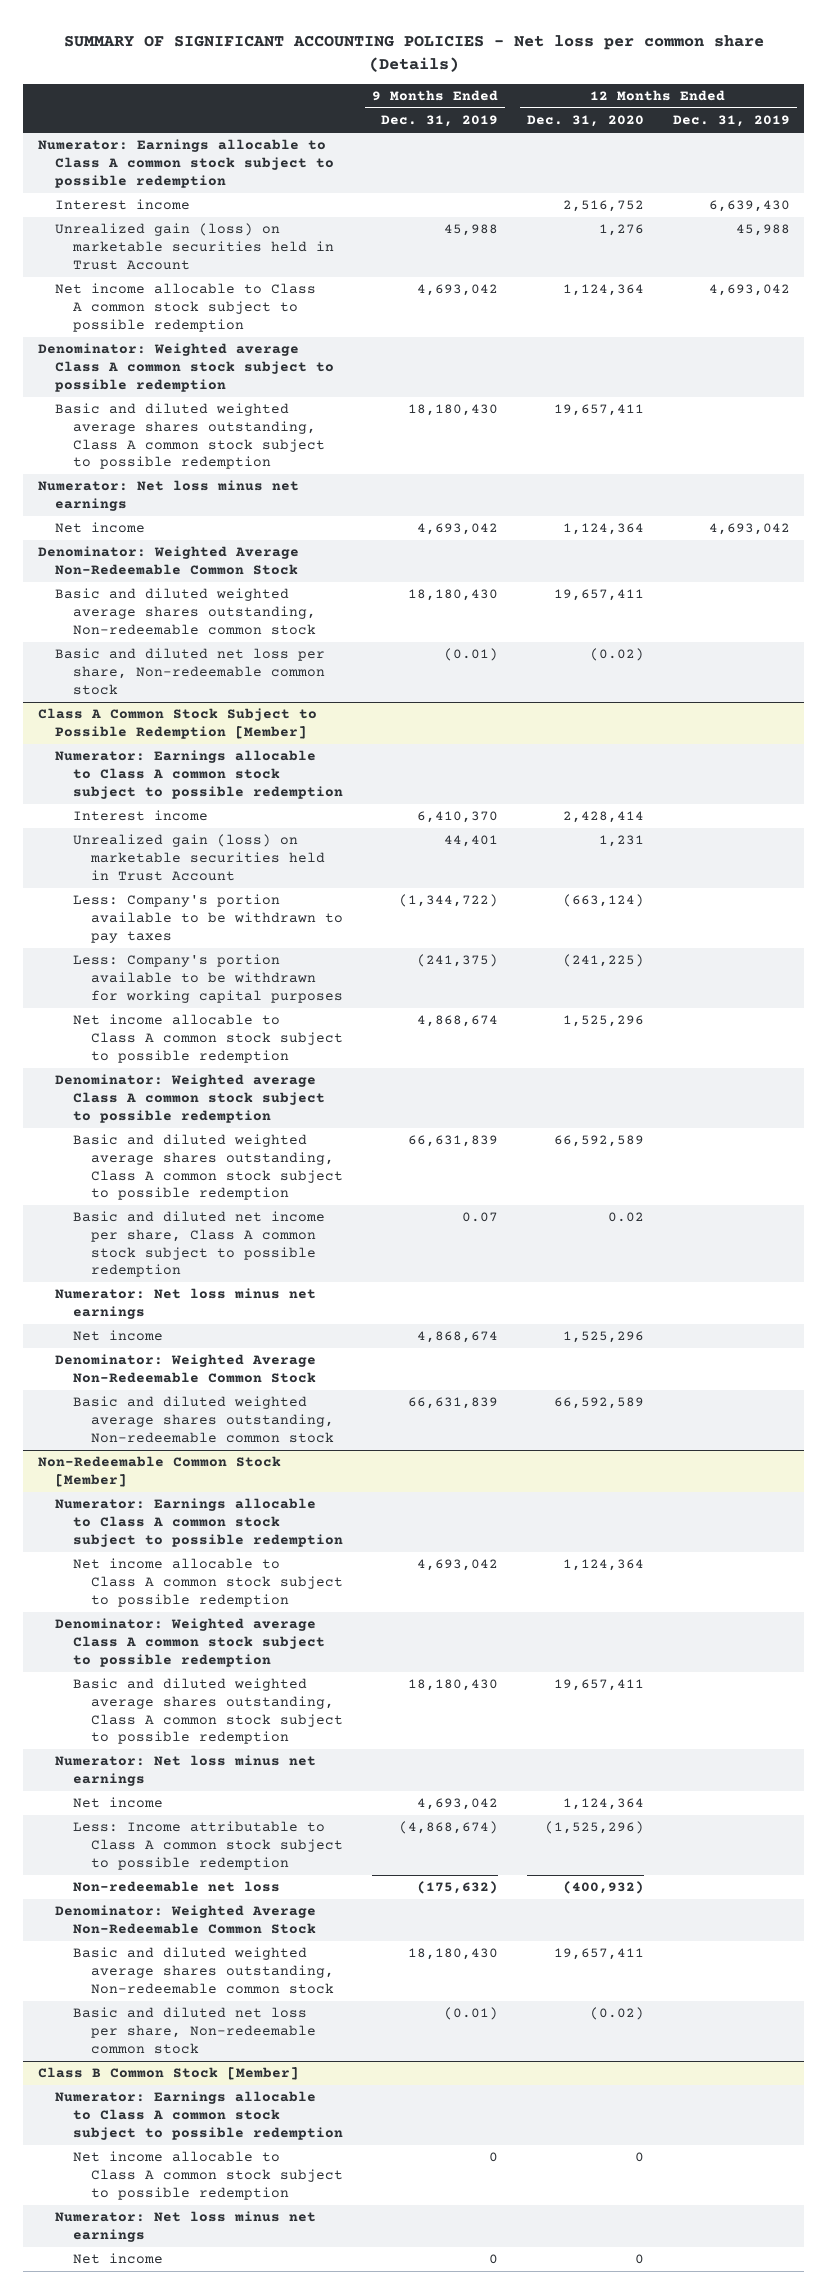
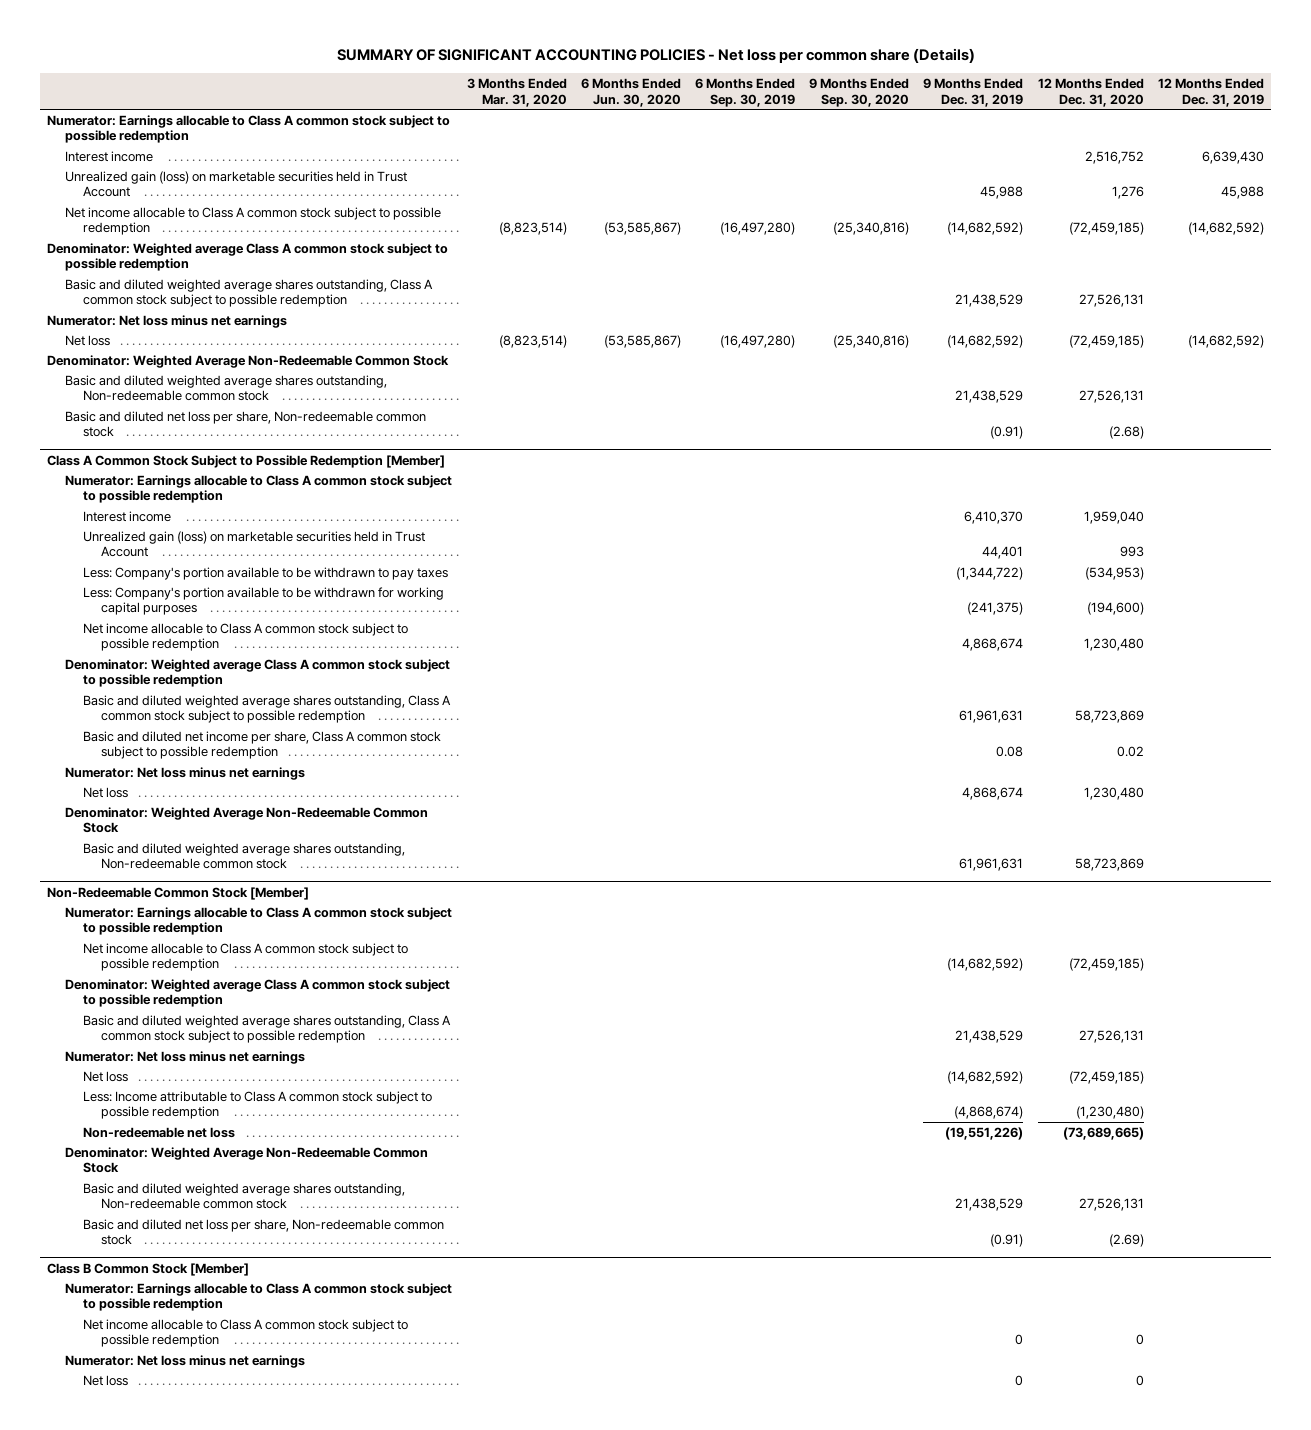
- | 9 Months Ended Dec. 31, 2019 | 12 Months Ended Dec. 31, 2020 | 12 Months Ended Dec. 31, 2019
+ | 3 Months Ended Mar. 31, 2020 | 6 Months Ended Jun. 30, 2020 | 6 Months Ended Sep. 30, 2019 | 9 Months Ended Sep. 30, 2020 | 9 Months Ended Dec. 31, 2019 | 12 Months Ended Dec. 31, 2020 | 12 Months Ended Dec. 31, 2019
- Net income allocable to Class A common stock subject to possible redemption | 4,693,042 | 1,124,364 | 4,693,042
+ Net income allocable to Class A common stock subject to possible redemption | (8,823,514) | (53,585,867) | (16,497,280) | (25,340,816) | (14,682,592) | (72,459,185) | (14,682,592)
- Basic and diluted weighted average shares outstanding, Class A common stock subject to possible redemption | 18,180,430 | 19,657,411 |
+ Basic and diluted weighted average shares outstanding, Class A common stock subject to possible redemption | | | | | 21,438,529 | 27,526,131 |
- Net income | 4,693,042 | 1,124,364 | 4,693,042
+ Net loss | (8,823,514) | (53,585,867) | (16,497,280) | (25,340,816) | (14,682,592) | (72,459,185) | (14,682,592)
- Basic and diluted weighted average shares outstanding, Non-redeemable common stock | 18,180,430 | 19,657,411 |
- Basic and diluted net loss per share, Non-redeemable common stock | (0.01) | (0.02) |
+ Basic and diluted weighted average shares outstanding, Non-redeemable common stock | | | | | 21,438,529 | 27,526,131 |
+ Basic and diluted net loss per share, Non-redeemable common stock | | | | | (0.91) | (2.68) |
@ Class A Common Stock Subject to Possible Redemption [Member]
- Interest income | 6,410,370 | 2,428,414 |
- Unrealized gain (loss) on marketable securities held in Trust Account | 44,401 | 1,231 |
- Less: Company's portion available to be withdrawn to pay taxes | (1,344,722) | (663,124) |
- Less: Company's portion available to be withdrawn for working capital purposes | (241,375) | (241,225) |
- Net income allocable to Class A common stock subject to possible redemption | 4,868,674 | 1,525,296 |
+ Interest income | | | | | 6,410,370 | 1,959,040 |
+ Unrealized gain (loss) on marketable securities held in Trust Account | | | | | 44,401 | 993 |
+ Less: Company's portion available to be withdrawn to pay taxes | | | | | (1,344,722) | (534,953) |
+ Less: Company's portion available to be withdrawn for working capital purposes | | | | | (241,375) | (194,600) |
+ Net income allocable to Class A common stock subject to possible redemption | | | | | 4,868,674 | 1,230,480 |
- Basic and diluted weighted average shares outstanding, Class A common stock subject to possible redemption | 66,631,839 | 66,592,589 |
- Basic and diluted net income per share, Class A common stock subject to possible redemption | 0.07 | 0.02 |
+ Basic and diluted weighted average shares outstanding, Class A common stock subject to possible redemption | | | | | 61,961,631 | 58,723,869 |
+ Basic and diluted net income per share, Class A common stock subject to possible redemption | | | | | 0.08 | 0.02 |
- Net income | 4,868,674 | 1,525,296 |
+ Net loss | | | | | 4,868,674 | 1,230,480 |
- Basic and diluted weighted average shares outstanding, Non-redeemable common stock | 66,631,839 | 66,592,589 |
+ Basic and diluted weighted average shares outstanding, Non-redeemable common stock | | | | | 61,961,631 | 58,723,869 |
@ Non-Redeemable Common Stock [Member]
- Net income allocable to Class A common stock subject to possible redemption | 4,693,042 | 1,124,364 |
+ Net income allocable to Class A common stock subject to possible redemption | | | | | (14,682,592) | (72,459,185) |
- Basic and diluted weighted average shares outstanding, Class A common stock subject to possible redemption | 18,180,430 | 19,657,411 |
+ Basic and diluted weighted average shares outstanding, Class A common stock subject to possible redemption | | | | | 21,438,529 | 27,526,131 |
- Net income | 4,693,042 | 1,124,364 |
- Less: Income attributable to Class A common stock subject to possible redemption | (4,868,674) | (1,525,296) |
- Non-redeemable net loss | (175,632) | (400,932) |
+ Net loss | | | | | (14,682,592) | (72,459,185) |
+ Less: Income attributable to Class A common stock subject to possible redemption | | | | | (4,868,674) | (1,230,480) |
+ Non-redeemable net loss | | | | | (19,551,226) | (73,689,665) |
- Basic and diluted weighted average shares outstanding, Non-redeemable common stock | 18,180,430 | 19,657,411 |
- Basic and diluted net loss per share, Non-redeemable common stock | (0.01) | (0.02) |
+ Basic and diluted weighted average shares outstanding, Non-redeemable common stock | | | | | 21,438,529 | 27,526,131 |
+ Basic and diluted net loss per share, Non-redeemable common stock | | | | | (0.91) | (2.69) |
@ Class B Common Stock [Member]
- Net income | 0 | 0 |
+ Net loss | | | | | 0 | 0 |

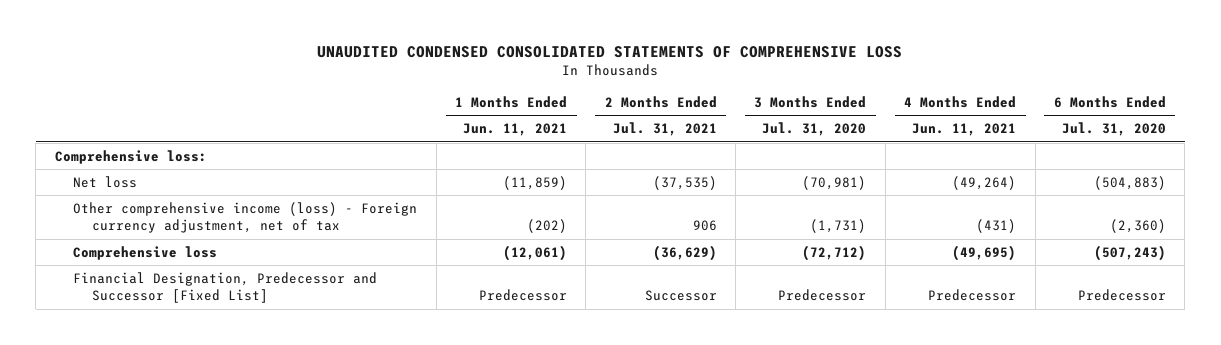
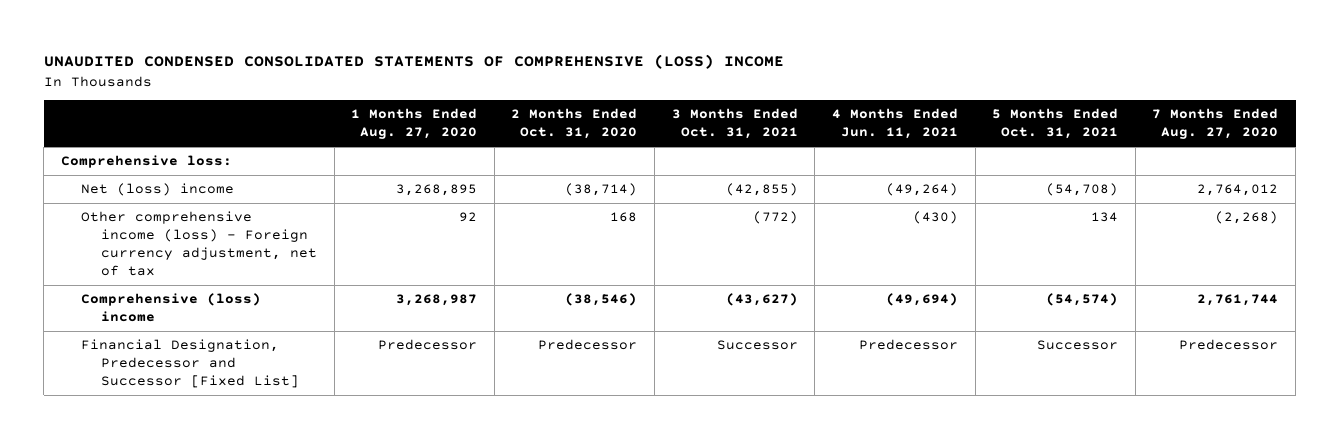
- UNAUDITED CONDENSED CONSOLIDATED STATEMENTS OF COMPREHENSIVE LOSS
+ UNAUDITED CONDENSED CONSOLIDATED STATEMENTS OF COMPREHENSIVE (LOSS) INCOME
- | 1 Months Ended Jun. 11, 2021 | 2 Months Ended Jul. 31, 2021 | 3 Months Ended Jul. 31, 2020 | 4 Months Ended Jun. 11, 2021 | 6 Months Ended Jul. 31, 2020
+ | 1 Months Ended Aug. 27, 2020 | 2 Months Ended Oct. 31, 2020 | 3 Months Ended Oct. 31, 2021 | 4 Months Ended Jun. 11, 2021 | 5 Months Ended Oct. 31, 2021 | 7 Months Ended Aug. 27, 2020
- Net loss | (11,859) | (37,535) | (70,981) | (49,264) | (504,883)
- Other comprehensive income (loss) - Foreign currency adjustment, net of tax | (202) | 906 | (1,731) | (431) | (2,360)
- Comprehensive loss | (12,061) | (36,629) | (72,712) | (49,695) | (507,243)
+ Net (loss) income | 3,268,895 | (38,714) | (42,855) | (49,264) | (54,708) | 2,764,012
+ Other comprehensive income (loss) - Foreign currency adjustment, net of tax | 92 | 168 | (772) | (430) | 134 | (2,268)
+ Comprehensive (loss) income | 3,268,987 | (38,546) | (43,627) | (49,694) | (54,574) | 2,761,744

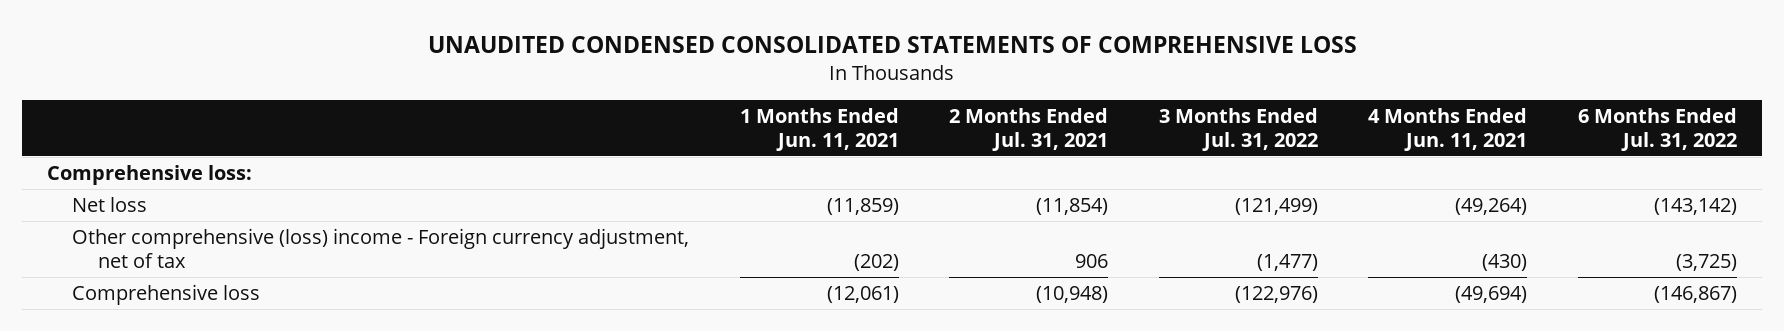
- UNAUDITED CONDENSED CONSOLIDATED STATEMENTS OF COMPREHENSIVE (LOSS) INCOME
+ UNAUDITED CONDENSED CONSOLIDATED STATEMENTS OF COMPREHENSIVE LOSS
- | 1 Months Ended Aug. 27, 2020 | 2 Months Ended Oct. 31, 2020 | 3 Months Ended Oct. 31, 2021 | 4 Months Ended Jun. 11, 2021 | 5 Months Ended Oct. 31, 2021 | 7 Months Ended Aug. 27, 2020
+ | 1 Months Ended Jun. 11, 2021 | 2 Months Ended Jul. 31, 2021 | 3 Months Ended Jul. 31, 2022 | 4 Months Ended Jun. 11, 2021 | 6 Months Ended Jul. 31, 2022
- Net (loss) income | 3,268,895 | (38,714) | (42,855) | (49,264) | (54,708) | 2,764,012
- Other comprehensive income (loss) - Foreign currency adjustment, net of tax | 92 | 168 | (772) | (430) | 134 | (2,268)
- Comprehensive (loss) income | 3,268,987 | (38,546) | (43,627) | (49,694) | (54,574) | 2,761,744
- Financial Designation, Predecessor and Successor [Fixed List] | Predecessor | Predecessor | Successor | Predecessor | Successor | Predecessor
+ Net loss | (11,859) | (11,854) | (121,499) | (49,264) | (143,142)
+ Other comprehensive (loss) income - Foreign currency adjustment, net of tax | (202) | 906 | (1,477) | (430) | (3,725)
+ Comprehensive loss | (12,061) | (10,948) | (122,976) | (49,694) | (146,867)

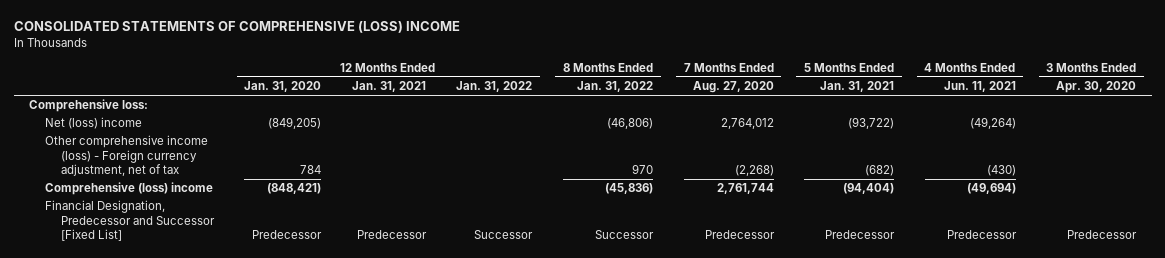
- UNAUDITED CONDENSED CONSOLIDATED STATEMENTS OF COMPREHENSIVE LOSS
+ CONSOLIDATED STATEMENTS OF COMPREHENSIVE (LOSS) INCOME
- | 1 Months Ended Jun. 11, 2021 | 2 Months Ended Jul. 31, 2021 | 3 Months Ended Jul. 31, 2022 | 4 Months Ended Jun. 11, 2021 | 6 Months Ended Jul. 31, 2022
+ | 12 Months Ended Jan. 31, 2020 | 12 Months Ended Jan. 31, 2021 | 12 Months Ended Jan. 31, 2022 | 8 Months Ended Jan. 31, 2022 | 7 Months Ended Aug. 27, 2020 | 5 Months Ended Jan. 31, 2021 | 4 Months Ended Jun. 11, 2021 | 3 Months Ended Apr. 30, 2020
- Net loss | (11,859) | (11,854) | (121,499) | (49,264) | (143,142)
- Other comprehensive (loss) income - Foreign currency adjustment, net of tax | (202) | 906 | (1,477) | (430) | (3,725)
- Comprehensive loss | (12,061) | (10,948) | (122,976) | (49,694) | (146,867)
+ Net (loss) income | (849,205) | | | (46,806) | 2,764,012 | (93,722) | (49,264) |
+ Other comprehensive income (loss) - Foreign currency adjustment, net of tax | 784 | | | 970 | (2,268) | (682) | (430) |
+ Comprehensive (loss) income | (848,421) | | | (45,836) | 2,761,744 | (94,404) | (49,694) |
+ Financial Designation, Predecessor and Successor [Fixed List] | Predecessor | Predecessor | Successor | Successor | Predecessor | Predecessor | Predecessor | Predecessor

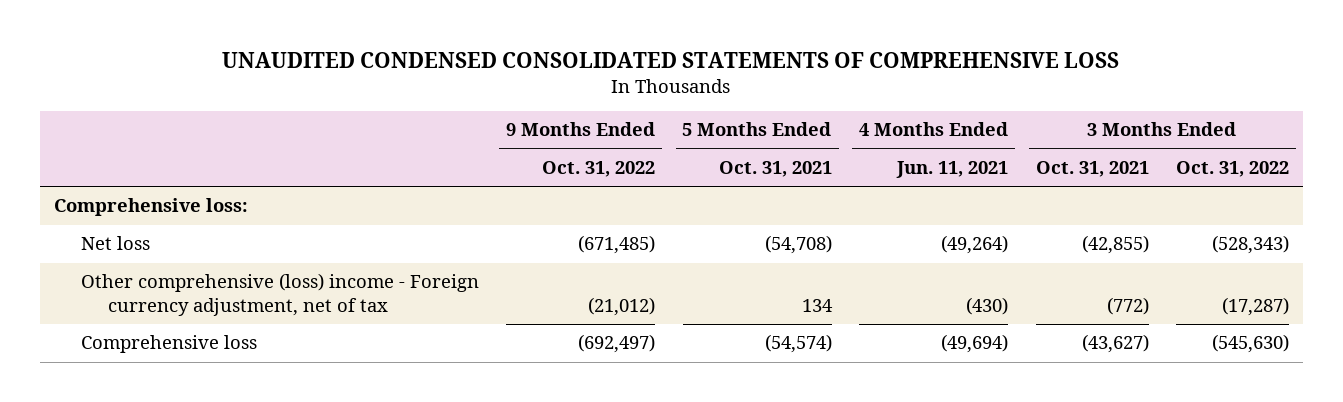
- CONSOLIDATED STATEMENTS OF COMPREHENSIVE (LOSS) INCOME
+ UNAUDITED CONDENSED CONSOLIDATED STATEMENTS OF COMPREHENSIVE LOSS
- | 12 Months Ended Jan. 31, 2020 | 12 Months Ended Jan. 31, 2021 | 12 Months Ended Jan. 31, 2022 | 8 Months Ended Jan. 31, 2022 | 7 Months Ended Aug. 27, 2020 | 5 Months Ended Jan. 31, 2021 | 4 Months Ended Jun. 11, 2021 | 3 Months Ended Apr. 30, 2020
+ | 9 Months Ended Oct. 31, 2022 | 5 Months Ended Oct. 31, 2021 | 4 Months Ended Jun. 11, 2021 | 3 Months Ended Oct. 31, 2021 | 3 Months Ended Oct. 31, 2022
- Net (loss) income | (849,205) | | | (46,806) | 2,764,012 | (93,722) | (49,264) |
- Other comprehensive income (loss) - Foreign currency adjustment, net of tax | 784 | | | 970 | (2,268) | (682) | (430) |
- Comprehensive (loss) income | (848,421) | | | (45,836) | 2,761,744 | (94,404) | (49,694) |
- Financial Designation, Predecessor and Successor [Fixed List] | Predecessor | Predecessor | Successor | Successor | Predecessor | Predecessor | Predecessor | Predecessor
+ Net loss | (671,485) | (54,708) | (49,264) | (42,855) | (528,343)
+ Other comprehensive (loss) income - Foreign currency adjustment, net of tax | (21,012) | 134 | (430) | (772) | (17,287)
+ Comprehensive loss | (692,497) | (54,574) | (49,694) | (43,627) | (545,630)

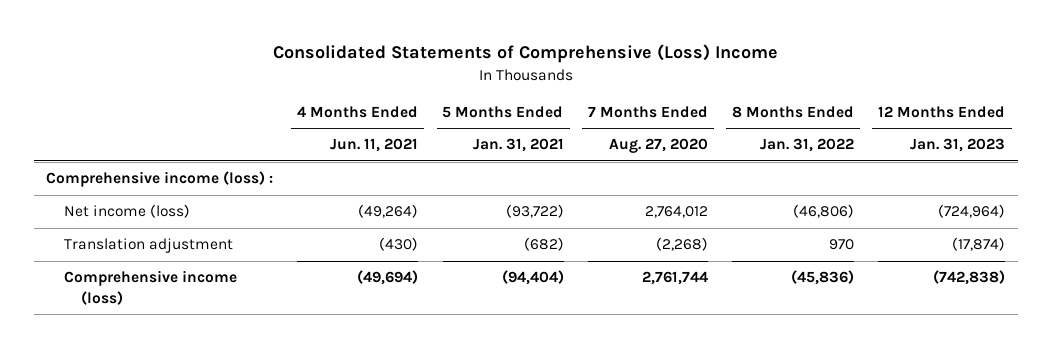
- UNAUDITED CONDENSED CONSOLIDATED STATEMENTS OF COMPREHENSIVE LOSS
+ Consolidated Statements of Comprehensive (Loss) Income
- | 9 Months Ended Oct. 31, 2022 | 5 Months Ended Oct. 31, 2021 | 4 Months Ended Jun. 11, 2021 | 3 Months Ended Oct. 31, 2021 | 3 Months Ended Oct. 31, 2022
+ | 4 Months Ended Jun. 11, 2021 | 5 Months Ended Jan. 31, 2021 | 7 Months Ended Aug. 27, 2020 | 8 Months Ended Jan. 31, 2022 | 12 Months Ended Jan. 31, 2023
- Comprehensive loss:
- Net loss | (671,485) | (54,708) | (49,264) | (42,855) | (528,343)
- Other comprehensive (loss) income - Foreign currency adjustment, net of tax | (21,012) | 134 | (430) | (772) | (17,287)
- Comprehensive loss | (692,497) | (54,574) | (49,694) | (43,627) | (545,630)
+ Comprehensive income (loss) :
+ Net income (loss) | (49,264) | (93,722) | 2,764,012 | (46,806) | (724,964)
+ Translation adjustment | (430) | (682) | (2,268) | 970 | (17,874)
+ Comprehensive income (loss) | (49,694) | (94,404) | 2,761,744 | (45,836) | (742,838)

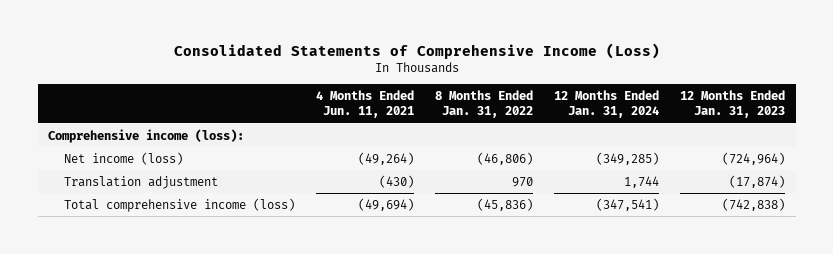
- Consolidated Statements of Comprehensive (Loss) Income
+ Consolidated Statements of Comprehensive Income (Loss)
- | 4 Months Ended Jun. 11, 2021 | 5 Months Ended Jan. 31, 2021 | 7 Months Ended Aug. 27, 2020 | 8 Months Ended Jan. 31, 2022 | 12 Months Ended Jan. 31, 2023
+ | 4 Months Ended Jun. 11, 2021 | 8 Months Ended Jan. 31, 2022 | 12 Months Ended Jan. 31, 2024 | 12 Months Ended Jan. 31, 2023
- Comprehensive income (loss) :
+ Comprehensive income (loss):
- Comprehensive income (loss) | (49,694) | (94,404) | 2,761,744 | (45,836) | (742,838)
+ Total comprehensive income (loss) | (49,694) | (45,836) | (347,541) | (742,838)

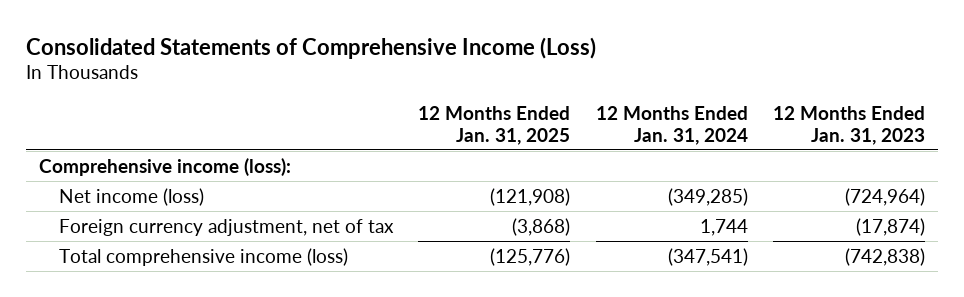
- | 4 Months Ended Jun. 11, 2021 | 8 Months Ended Jan. 31, 2022 | 12 Months Ended Jan. 31, 2024 | 12 Months Ended Jan. 31, 2023
+ | 12 Months Ended Jan. 31, 2025 | 12 Months Ended Jan. 31, 2024 | 12 Months Ended Jan. 31, 2023
- Translation adjustment | (430) | 970 | 1,744 | (17,874)
+ Foreign currency adjustment, net of tax | (3,868) | 1,744 | (17,874)

